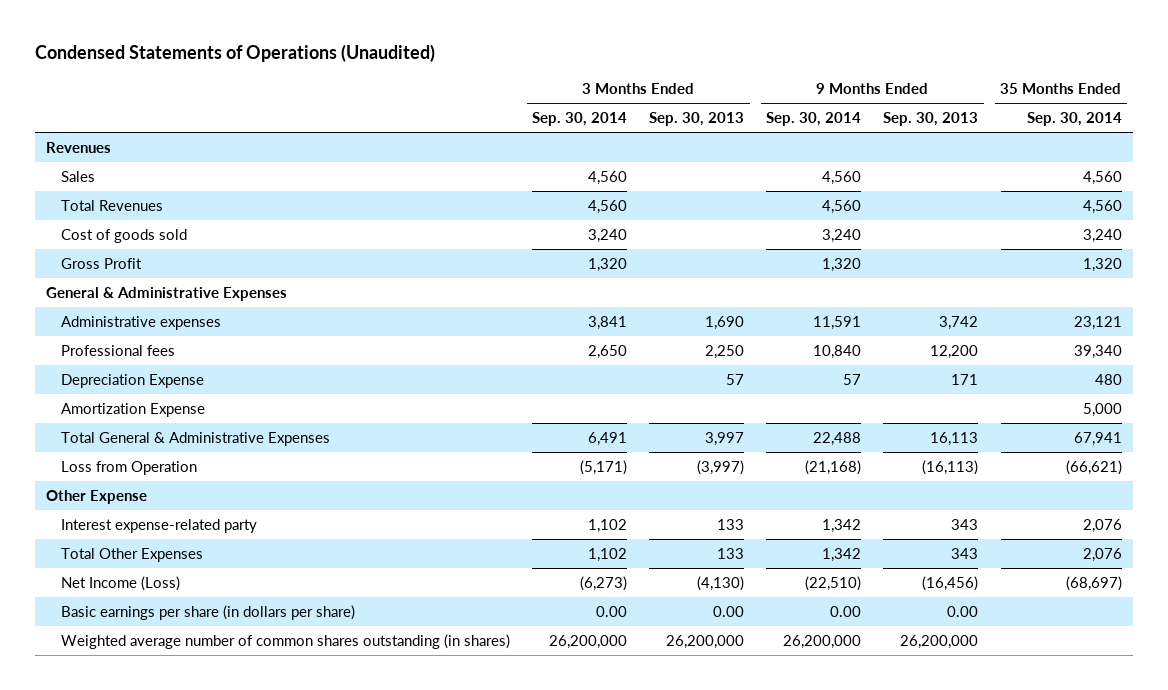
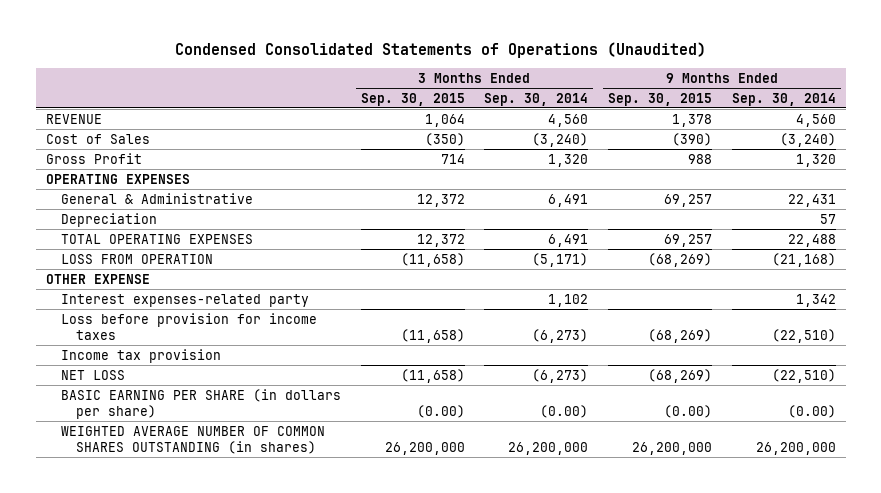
- Condensed Statements of Operations (Unaudited)
+ Condensed Consolidated Statements of Operations (Unaudited)
- | 3 Months Ended Sep. 30, 2014 | 3 Months Ended Sep. 30, 2013 | 9 Months Ended Sep. 30, 2014 | 9 Months Ended Sep. 30, 2013 | 35 Months Ended Sep. 30, 2014
+ | 3 Months Ended Sep. 30, 2015 | 3 Months Ended Sep. 30, 2014 | 9 Months Ended Sep. 30, 2015 | 9 Months Ended Sep. 30, 2014
- Revenues
- Sales | 4,560 | | 4,560 | | 4,560
- Total Revenues | 4,560 | | 4,560 | | 4,560
- Cost of goods sold | 3,240 | | 3,240 | | 3,240
+ REVENUE | 1,064 | 4,560 | 1,378 | 4,560
+ Cost of Sales | (350) | (3,240) | (390) | (3,240)
- General & Administrative Expenses
- Administrative expenses | 3,841 | 1,690 | 11,591 | 3,742 | 23,121
- Professional fees | 2,650 | 2,250 | 10,840 | 12,200 | 39,340
- Depreciation Expense | | 57 | 57 | 171 | 480
- Amortization Expense | | | | | 5,000
- Total General & Administrative Expenses | 6,491 | 3,997 | 22,488 | 16,113 | 67,941
- Loss from Operation | (5,171) | (3,997) | (21,168) | (16,113) | (66,621)
- Other Expense
- Interest expense-related party | 1,102 | 133 | 1,342 | 343 | 2,076
- Total Other Expenses | 1,102 | 133 | 1,342 | 343 | 2,076
- Net Income (Loss) | (6,273) | (4,130) | (22,510) | (16,456) | (68,697)
- Basic earnings per share (in dollars per share) | 0.00 | 0.00 | 0.00 | 0.00 |
- Weighted average number of common shares outstanding (in shares) | 26,200,000 | 26,200,000 | 26,200,000 | 26,200,000 |
+ OPERATING EXPENSES
+ General & Administrative | 12,372 | 6,491 | 69,257 | 22,431
+ Depreciation | | | | 57
+ TOTAL OPERATING EXPENSES | 12,372 | 6,491 | 69,257 | 22,488
+ LOSS FROM OPERATION | (11,658) | (5,171) | (68,269) | (21,168)
+ OTHER EXPENSE
+ Interest expenses-related party | | 1,102 | | 1,342
+ Loss before provision for income taxes | (11,658) | (6,273) | (68,269) | (22,510)
+ Income tax provision
+ NET LOSS | (11,658) | (6,273) | (68,269) | (22,510)
+ BASIC EARNING PER SHARE (in dollars per share) | (0.00) | (0.00) | (0.00) | (0.00)
+ WEIGHTED AVERAGE NUMBER OF COMMON SHARES OUTSTANDING (in shares) | 26,200,000 | 26,200,000 | 26,200,000 | 26,200,000

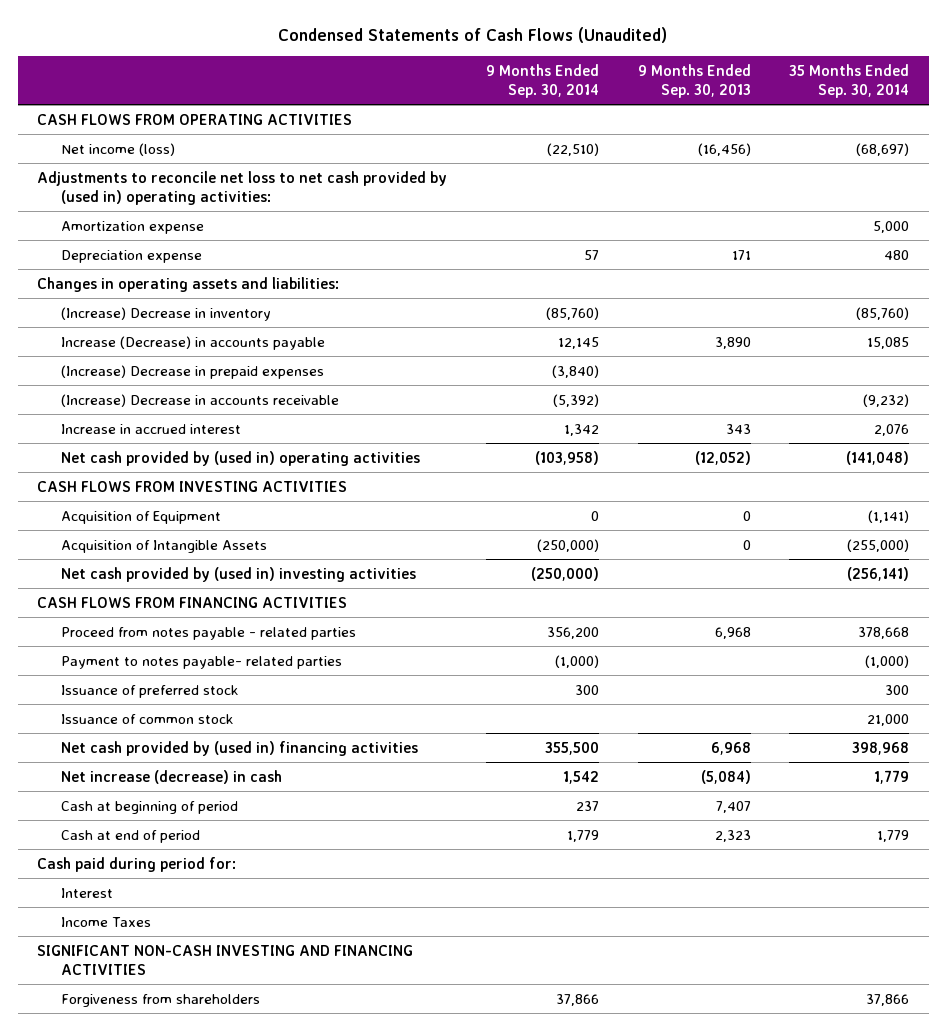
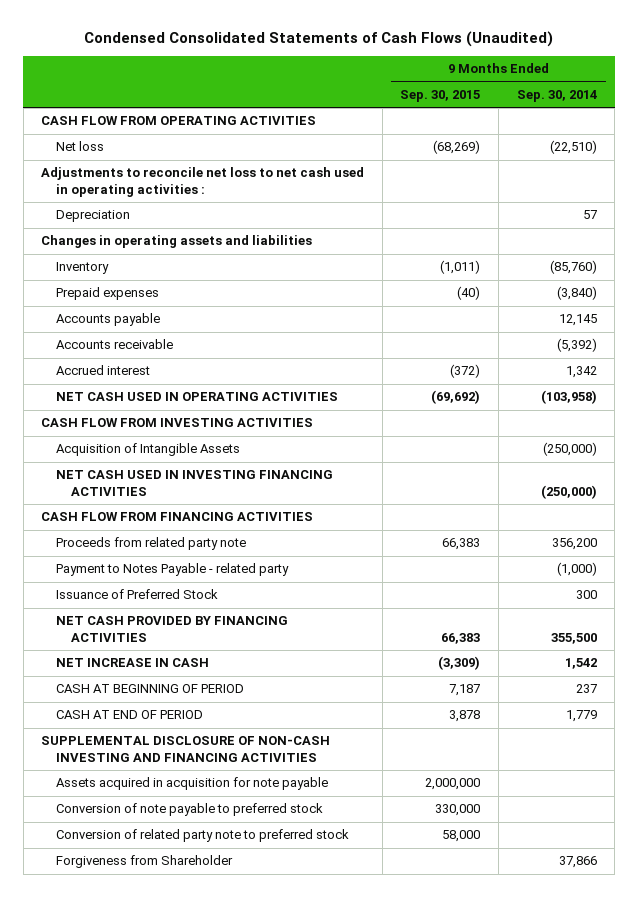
- Condensed Statements of Cash Flows (Unaudited)
+ Condensed Consolidated Statements of Cash Flows (Unaudited)
- | 9 Months Ended Sep. 30, 2014 | 9 Months Ended Sep. 30, 2013 | 35 Months Ended Sep. 30, 2014
+ | 9 Months Ended Sep. 30, 2015 | 9 Months Ended Sep. 30, 2014
- CASH FLOWS FROM OPERATING ACTIVITIES
- Net income (loss) | (22,510) | (16,456) | (68,697)
- Adjustments to reconcile net loss to net cash provided by (used in) operating activities:
- Amortization expense | | | 5,000
- Depreciation expense | 57 | 171 | 480
- Changes in operating assets and liabilities:
- (Increase) Decrease in inventory | (85,760) | | (85,760)
- Increase (Decrease) in accounts payable | 12,145 | 3,890 | 15,085
- (Increase) Decrease in prepaid expenses | (3,840) | |
- (Increase) Decrease in accounts receivable | (5,392) | | (9,232)
- Increase in accrued interest | 1,342 | 343 | 2,076
- Net cash provided by (used in) operating activities | (103,958) | (12,052) | (141,048)
- CASH FLOWS FROM INVESTING ACTIVITIES
- Acquisition of Equipment | 0 | 0 | (1,141)
+ CASH FLOW FROM OPERATING ACTIVITIES
+ Net loss | (68,269) | (22,510)
+ Adjustments to reconcile net loss to net cash used in operating activities :
+ Depreciation | | 57
+ Changes in operating assets and liabilities
+ Inventory | (1,011) | (85,760)
+ Prepaid expenses | (40) | (3,840)
+ Accounts payable | | 12,145
+ Accounts receivable | | (5,392)
+ Accrued interest | (372) | 1,342
+ NET CASH USED IN OPERATING ACTIVITIES | (69,692) | (103,958)
+ CASH FLOW FROM INVESTING ACTIVITIES
- Net cash provided by (used in) investing activities | (250,000) | | (256,141)
- CASH FLOWS FROM FINANCING ACTIVITIES
- Proceed from notes payable - related parties | 356,200 | 6,968 | 378,668
- Payment to notes payable- related parties | (1,000) | | (1,000)
- Issuance of preferred stock | 300 | | 300
- Issuance of common stock | | | 21,000
- Net cash provided by (used in) financing activities | 355,500 | 6,968 | 398,968
- Net increase (decrease) in cash | 1,542 | (5,084) | 1,779
- Cash at beginning of period | 237 | 7,407 |
- Cash at end of period | 1,779 | 2,323 | 1,779
- Cash paid during period for:
- Interest
- Income Taxes
- SIGNIFICANT NON-CASH INVESTING AND FINANCING ACTIVITIES
- Forgiveness from shareholders | 37,866 | | 37,866
+ NET CASH USED IN INVESTING FINANCING ACTIVITIES | | (250,000)
+ CASH FLOW FROM FINANCING ACTIVITIES
+ Proceeds from related party note | 66,383 | 356,200
+ Payment to Notes Payable - related party | | (1,000)
+ Issuance of Preferred Stock | | 300
+ NET CASH PROVIDED BY FINANCING ACTIVITIES | 66,383 | 355,500
+ NET INCREASE IN CASH | (3,309) | 1,542
+ CASH AT BEGINNING OF PERIOD | 7,187 | 237
+ CASH AT END OF PERIOD | 3,878 | 1,779
+ SUPPLEMENTAL DISCLOSURE OF NON-CASH INVESTING AND FINANCING ACTIVITIES
+ Assets acquired in acquisition for note payable | 2,000,000 |
+ Conversion of note payable to preferred stock | 330,000 |
+ Conversion of related party note to preferred stock | 58,000 |
+ Forgiveness from Shareholder | | 37,866

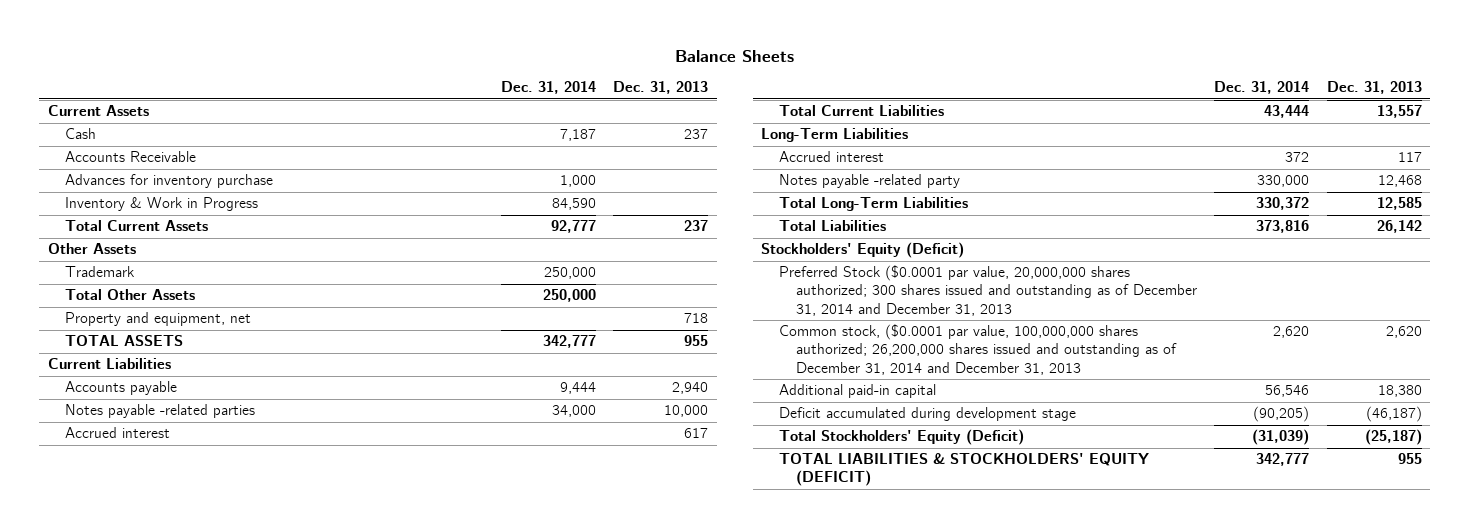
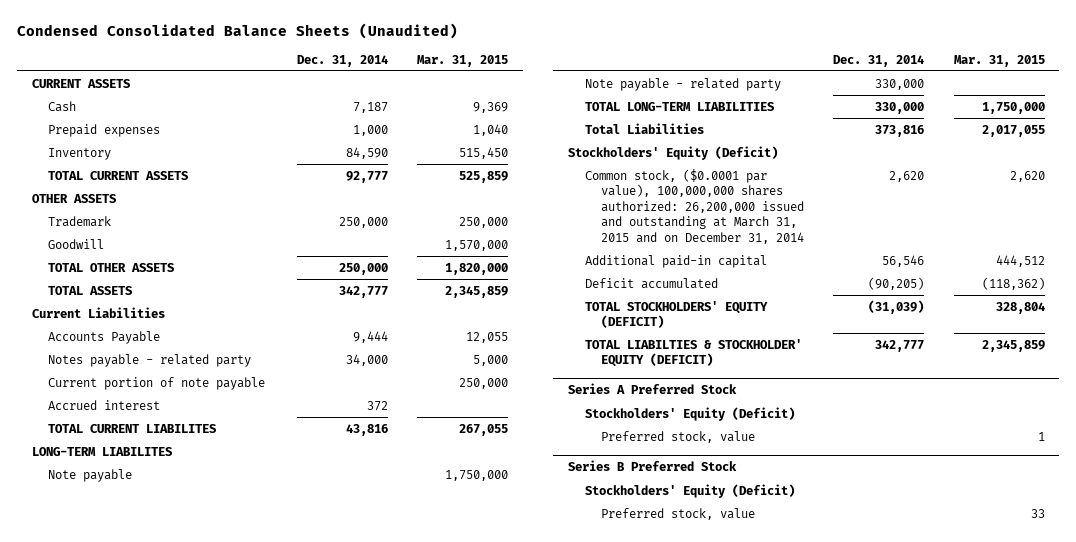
- Balance Sheets
+ Condensed Consolidated Balance Sheets (Unaudited)
- | Dec. 31, 2014 | Dec. 31, 2013
+ | Dec. 31, 2014 | Mar. 31, 2015
- Current Assets
+ CURRENT ASSETS
- Accounts Receivable
- Advances for inventory purchase | 1,000 |
- Inventory & Work in Progress | 84,590 |
- Total Current Assets | 92,777 | 237
- Other Assets
+ Prepaid expenses | 1,000 | 1,040
+ Inventory | 84,590 | 515,450
+ TOTAL CURRENT ASSETS | 92,777 | 525,859
+ OTHER ASSETS
- Total Other Assets | 250,000 |
- Property and equipment, net | | 718
+ Goodwill | | 1,570,000
+ TOTAL OTHER ASSETS | 250,000 | 1,820,000
- Accounts payable | 9,444 | 2,940
- Notes payable -related parties | 34,000 | 10,000
- Accrued interest | | 617
- Total Current Liabilities | 43,444 | 13,557
- Long-Term Liabilities
+ Accounts Payable | 9,444 | 12,055
+ Notes payable - related party | 34,000 | 5,000
+ Current portion of note payable | | 250,000
- Notes payable -related party | 330,000 | 12,468
- Total Long-Term Liabilities | 330,372 | 12,585
+ TOTAL CURRENT LIABILITES | 43,816 | 267,055
+ LONG-TERM LIABILITES
+ Note payable | | 1,750,000
+ Note payable - related party | 330,000 |
+ TOTAL LONG-TERM LIABILITIES | 330,000 | 1,750,000
- Preferred Stock ($0.0001 par value, 20,000,000 shares authorized; 300 shares issued and outstanding as of December 31, 2014 and December 31, 2013
- Common stock, ($0.0001 par value, 100,000,000 shares authorized; 26,200,000 shares issued and outstanding as of December 31, 2014 and December 31, 2013 | 2,620 | 2,620
+ Common stock, ($0.0001 par value), 100,000,000 shares authorized: 26,200,000 issued and outstanding at March 31, 2015 and on December 31, 2014 | 2,620 | 2,620
- Deficit accumulated during development stage | (90,205) | (46,187)
- Total Stockholders' Equity (Deficit) | (31,039) | (25,187)
- TOTAL LIABILITIES & STOCKHOLDERS' EQUITY (DEFICIT) | 342,777 | 955
+ Deficit accumulated | (90,205) | (118,362)
+ TOTAL STOCKHOLDERS' EQUITY (DEFICIT) | (31,039) | 328,804
+ TOTAL LIABILTIES & STOCKHOLDER' EQUITY (DEFICIT) | 342,777 | 2,345,859
+ Series A Preferred Stock
+ Stockholders' Equity (Deficit)
+ Preferred stock, value | | 1
+ Series B Preferred Stock
+ Stockholders' Equity (Deficit)
+ Preferred stock, value | | 33

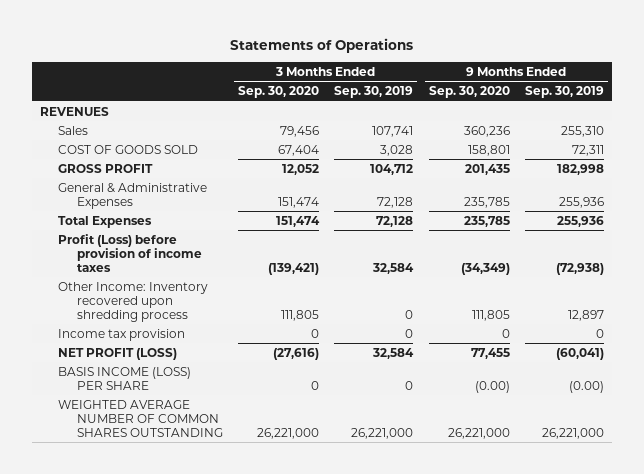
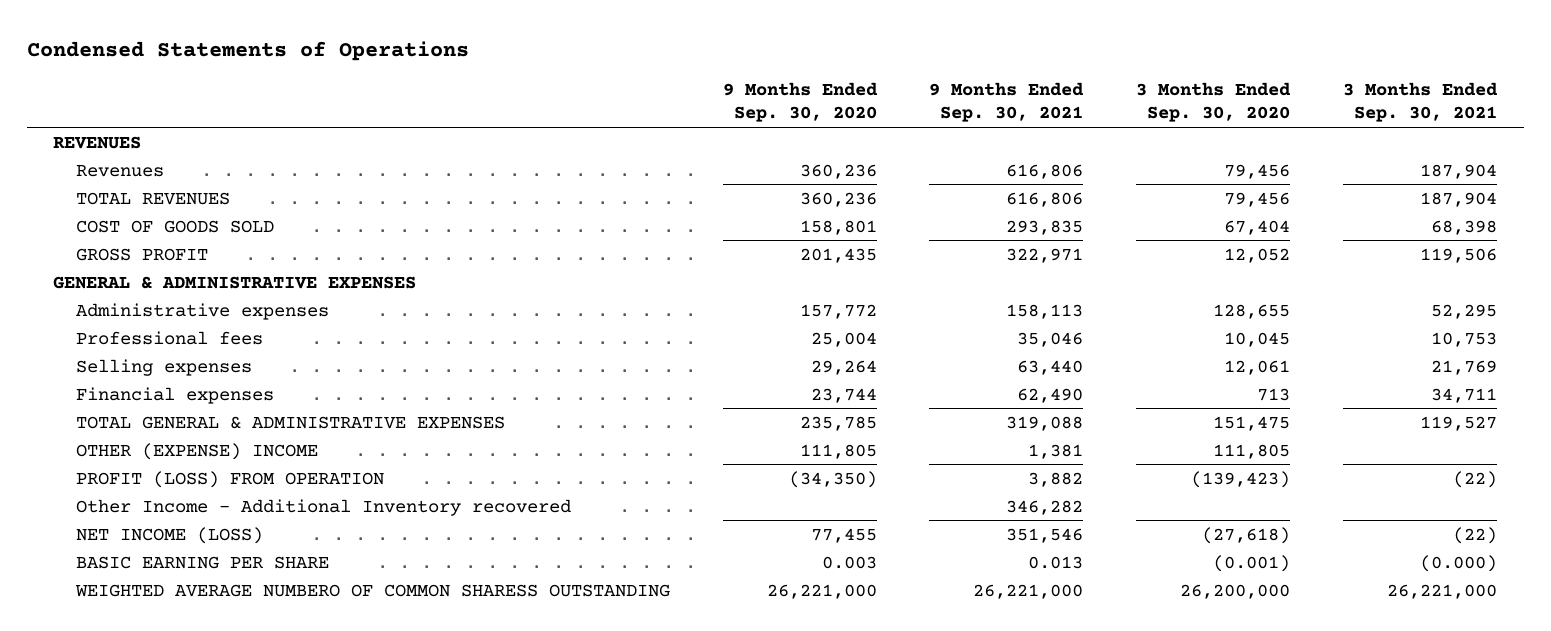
- Statements of Operations
+ Condensed Statements of Operations
- | 3 Months Ended Sep. 30, 2020 | 3 Months Ended Sep. 30, 2019 | 9 Months Ended Sep. 30, 2020 | 9 Months Ended Sep. 30, 2019
+ | 9 Months Ended Sep. 30, 2020 | 9 Months Ended Sep. 30, 2021 | 3 Months Ended Sep. 30, 2020 | 3 Months Ended Sep. 30, 2021
- Sales | 79,456 | 107,741 | 360,236 | 255,310
+ Revenues | 360,236 | 616,806 | 79,456 | 187,904
+ TOTAL REVENUES | 360,236 | 616,806 | 79,456 | 187,904
- General & Administrative Expenses | 151,474 | 72,128 | 235,785 | 255,936
- Total Expenses | 151,474 | 72,128 | 235,785 | 255,936
- Profit (Loss) before provision of income taxes | (139,421) | 32,584 | (34,349) | (72,938)
- Other Income: Inventory recovered upon shredding process | 111,805 | 0 | 111,805 | 12,897
- Income tax provision | 0 | 0 | 0 | 0
- NET PROFIT (LOSS) | (27,616) | 32,584 | 77,455 | (60,041)
- BASIS INCOME (LOSS) PER SHARE | 0 | 0 | (0.00) | (0.00)
- WEIGHTED AVERAGE NUMBER OF COMMON SHARES OUTSTANDING | 26,221,000 | 26,221,000 | 26,221,000 | 26,221,000
+ GENERAL & ADMINISTRATIVE EXPENSES
+ Administrative expenses | 157,772 | 158,113 | 128,655 | 52,295
+ Professional fees | 25,004 | 35,046 | 10,045 | 10,753
+ Selling expenses | 29,264 | 63,440 | 12,061 | 21,769
+ Financial expenses | 23,744 | 62,490 | 713 | 34,711
+ TOTAL GENERAL & ADMINISTRATIVE EXPENSES | 235,785 | 319,088 | 151,475 | 119,527
+ OTHER (EXPENSE) INCOME | 111,805 | 1,381 | 111,805 |
+ PROFIT (LOSS) FROM OPERATION | (34,350) | 3,882 | (139,423) | (22)
+ Other Income - Additional Inventory recovered | | 346,282 | |
+ NET INCOME (LOSS) | 77,455 | 351,546 | (27,618) | (22)
+ BASIC EARNING PER SHARE | 0.003 | 0.013 | (0.001) | (0.000)
+ WEIGHTED AVERAGE NUMBERO OF COMMON SHARESS OUTSTANDING | 26,221,000 | 26,221,000 | 26,200,000 | 26,221,000

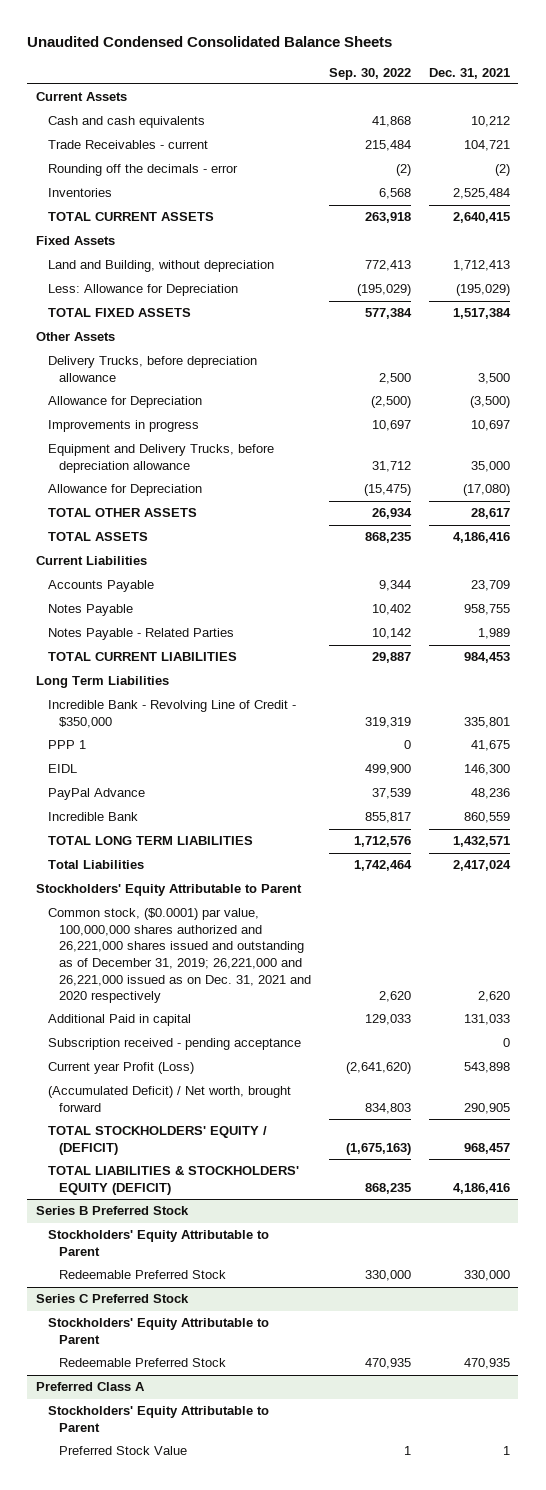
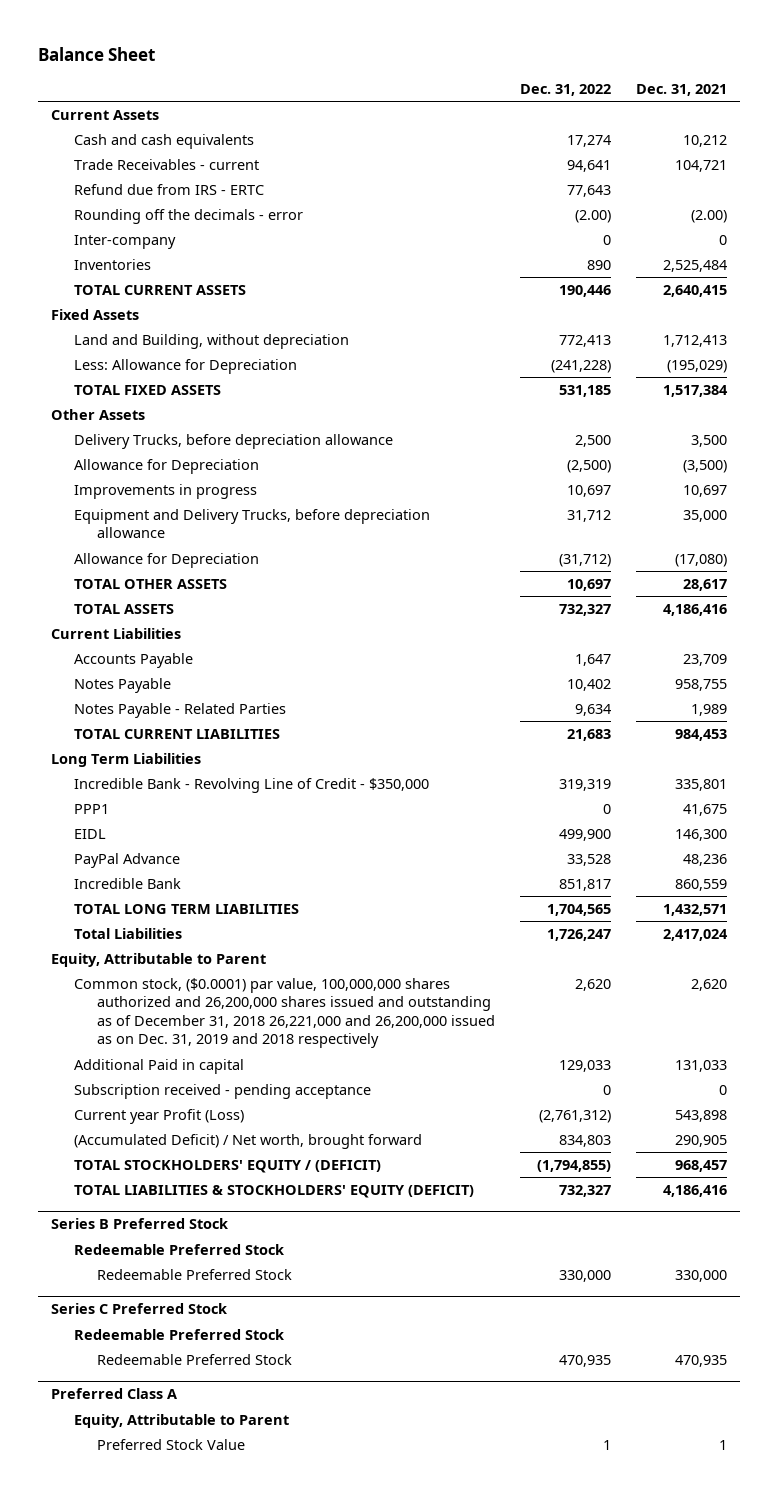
- Unaudited Condensed Consolidated Balance Sheets
+ Balance Sheet
- | Sep. 30, 2022 | Dec. 31, 2021
+ | Dec. 31, 2022 | Dec. 31, 2021
- Rounding off the decimals - error | (2) | (2)
+ Refund due from IRS - ERTC | 77,643 |
+ Rounding off the decimals - error | (2.00) | (2.00)
+ Inter-company | 0 | 0
- PPP 1 | 0 | 41,675
+ PPP1 | 0 | 41,675
- Stockholders' Equity Attributable to Parent
- Common stock, ($0.0001) par value, 100,000,000 shares authorized and 26,221,000 shares issued and outstanding as of December 31, 2019; 26,221,000 and 26,221,000 issued as on Dec. 31, 2021 and 2020 respectively | 2,620 | 2,620
+ Equity, Attributable to Parent
+ Common stock, ($0.0001) par value, 100,000,000 shares authorized and 26,200,000 shares issued and outstanding as of December 31, 2018 26,221,000 and 26,200,000 issued as on Dec. 31, 2019 and 2018 respectively | 2,620 | 2,620
@ Series B Preferred Stock
- Stockholders' Equity Attributable to Parent
+ Redeemable Preferred Stock
@ Series C Preferred Stock
- Stockholders' Equity Attributable to Parent
+ Redeemable Preferred Stock
@ Preferred Class A
- Stockholders' Equity Attributable to Parent
+ Equity, Attributable to Parent

